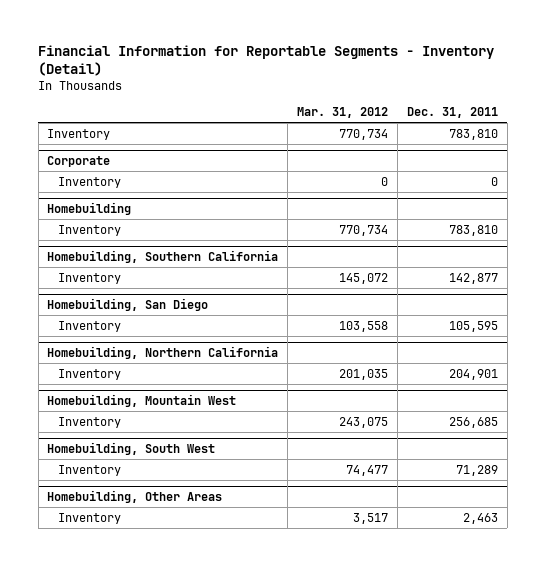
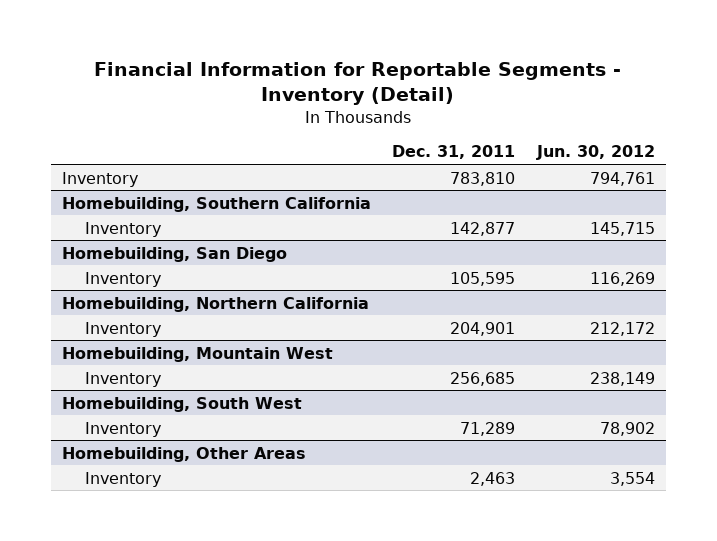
- | Mar. 31, 2012 | Dec. 31, 2011
+ | Dec. 31, 2011 | Jun. 30, 2012
- Corporate
- Inventory | 0 | 0
- Homebuilding
- Inventory | 770,734 | 783,810

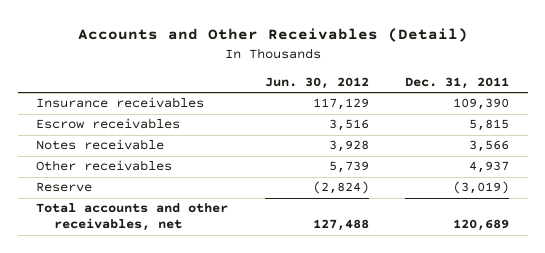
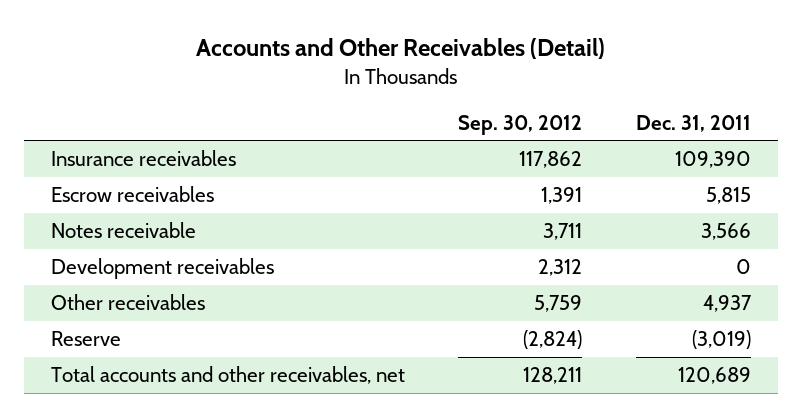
- | Jun. 30, 2012 | Dec. 31, 2011
+ | Sep. 30, 2012 | Dec. 31, 2011
+ Development receivables | 2,312 | 0

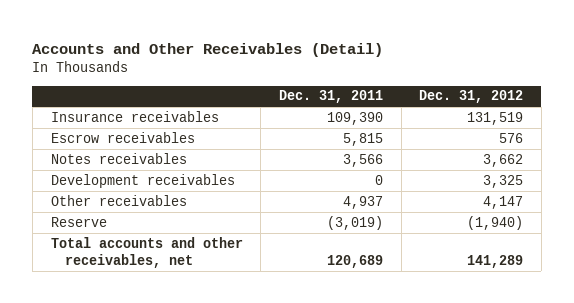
- | Sep. 30, 2012 | Dec. 31, 2011
+ | Dec. 31, 2011 | Dec. 31, 2012
- Notes receivable | 3,711 | 3,566
+ Notes receivables | 3,566 | 3,662

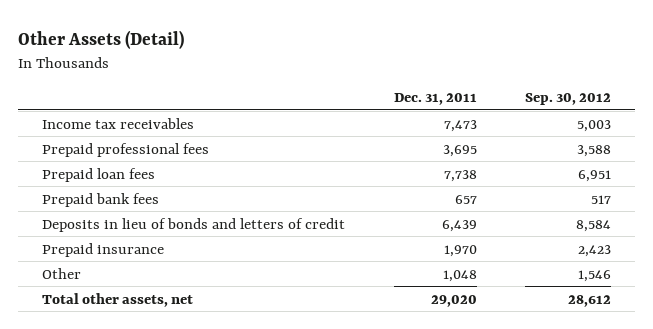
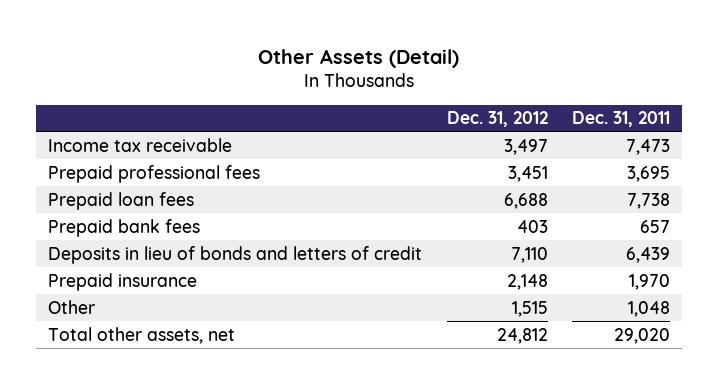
- | Dec. 31, 2011 | Sep. 30, 2012
+ | Dec. 31, 2012 | Dec. 31, 2011
- Income tax receivables | 7,473 | 5,003
+ Income tax receivable | 3,497 | 7,473

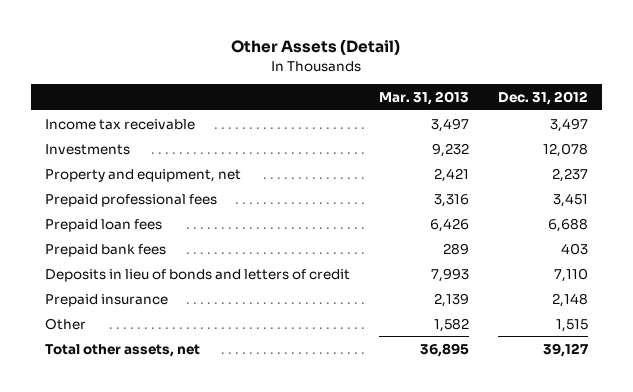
- | Dec. 31, 2012 | Dec. 31, 2011
+ | Mar. 31, 2013 | Dec. 31, 2012
+ Investments | 9,232 | 12,078
+ Property and equipment, net | 2,421 | 2,237
- Total other assets, net | 24,812 | 29,020
+ Total other assets, net | 36,895 | 39,127

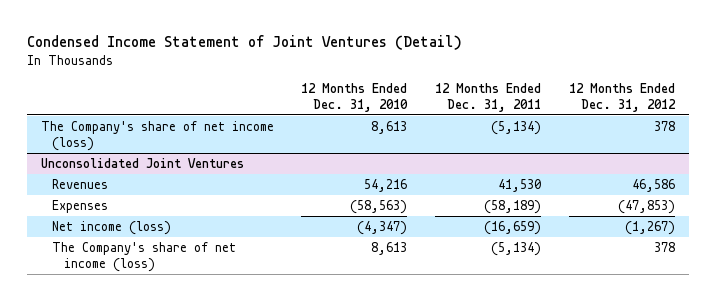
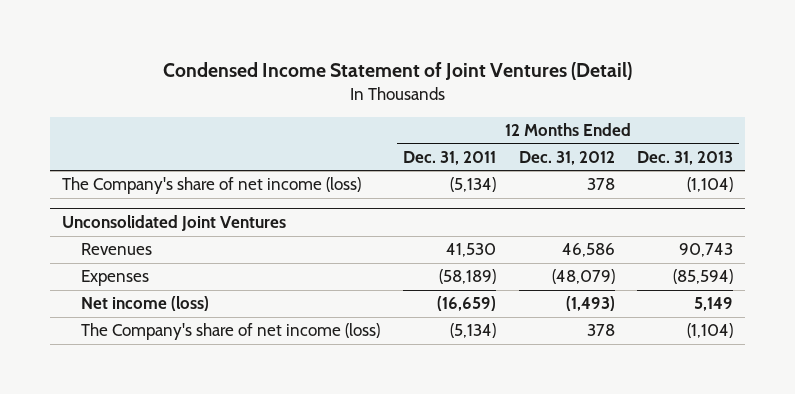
- | 12 Months Ended Dec. 31, 2010 | 12 Months Ended Dec. 31, 2011 | 12 Months Ended Dec. 31, 2012
+ | 12 Months Ended Dec. 31, 2011 | 12 Months Ended Dec. 31, 2012 | 12 Months Ended Dec. 31, 2013
@ Unconsolidated Joint Ventures
- Expenses | (58,563) | (58,189) | (47,853)
- Net income (loss) | (4,347) | (16,659) | (1,267)
+ Expenses | (58,189) | (48,079) | (85,594)
+ Net income (loss) | (16,659) | (1,493) | 5,149

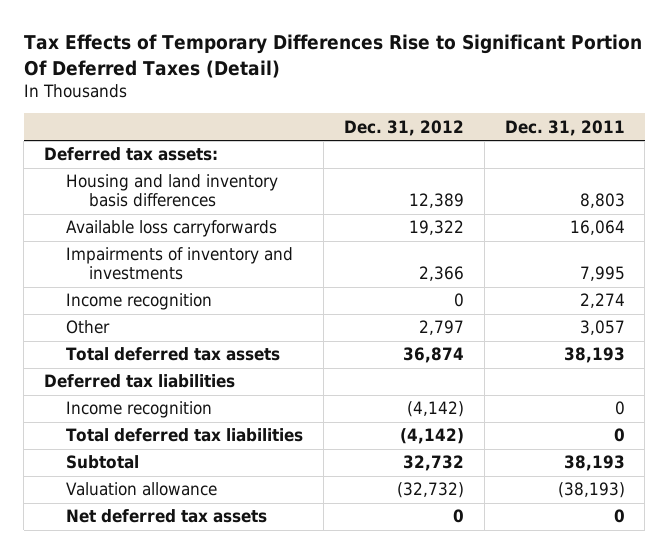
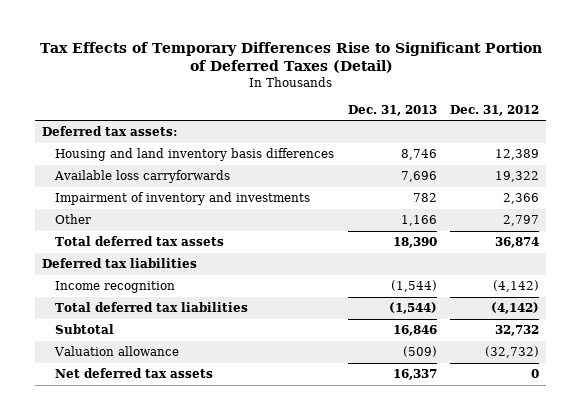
- Tax Effects of Temporary Differences Rise to Significant Portion Of Deferred Taxes (Detail)
+ Tax Effects of Temporary Differences Rise to Significant Portion of Deferred Taxes (Detail)
- | Dec. 31, 2012 | Dec. 31, 2011
+ | Dec. 31, 2013 | Dec. 31, 2012
- Impairments of inventory and investments | 2,366 | 7,995
- Income recognition | 0 | 2,274
+ Impairment of inventory and investments | 782 | 2,366

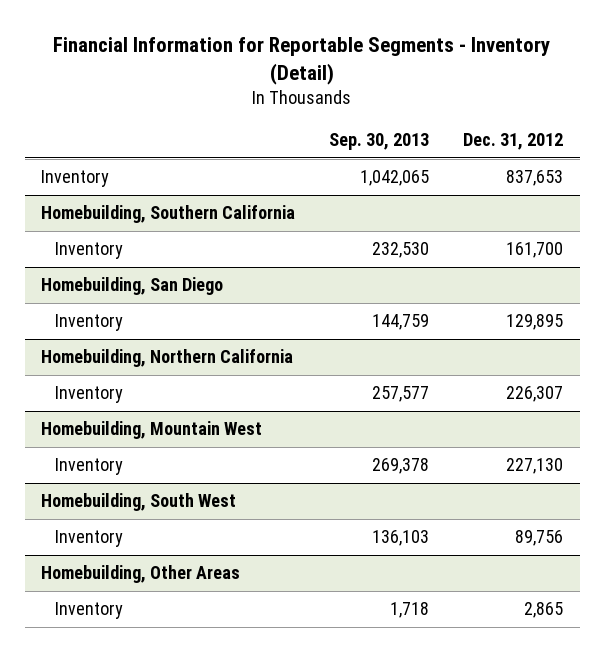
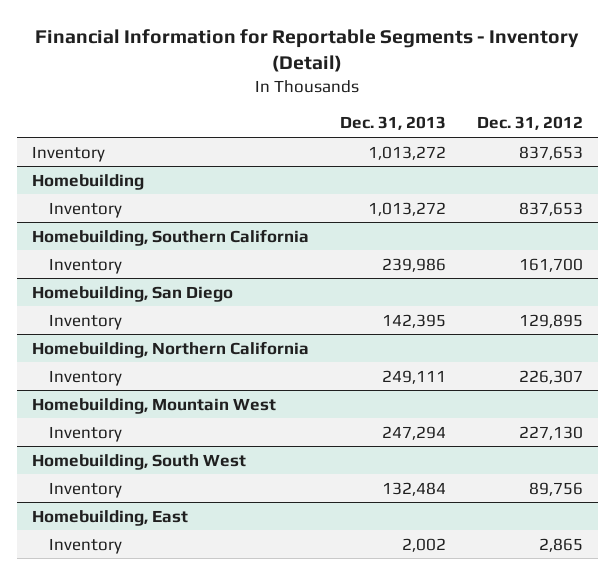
- | Sep. 30, 2013 | Dec. 31, 2012
+ | Dec. 31, 2013 | Dec. 31, 2012
+ Homebuilding
+ Inventory | 1,013,272 | 837,653
- Homebuilding, Other Areas
+ Homebuilding, East

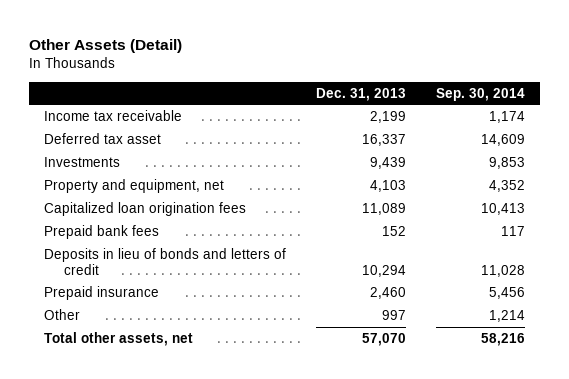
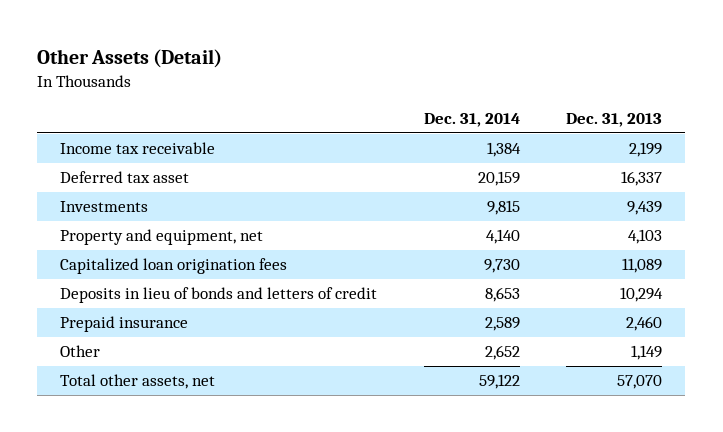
- | Dec. 31, 2013 | Sep. 30, 2014
+ | Dec. 31, 2014 | Dec. 31, 2013
- Prepaid bank fees | 152 | 117
- Other | 997 | 1,214
+ Other | 2,652 | 1,149

